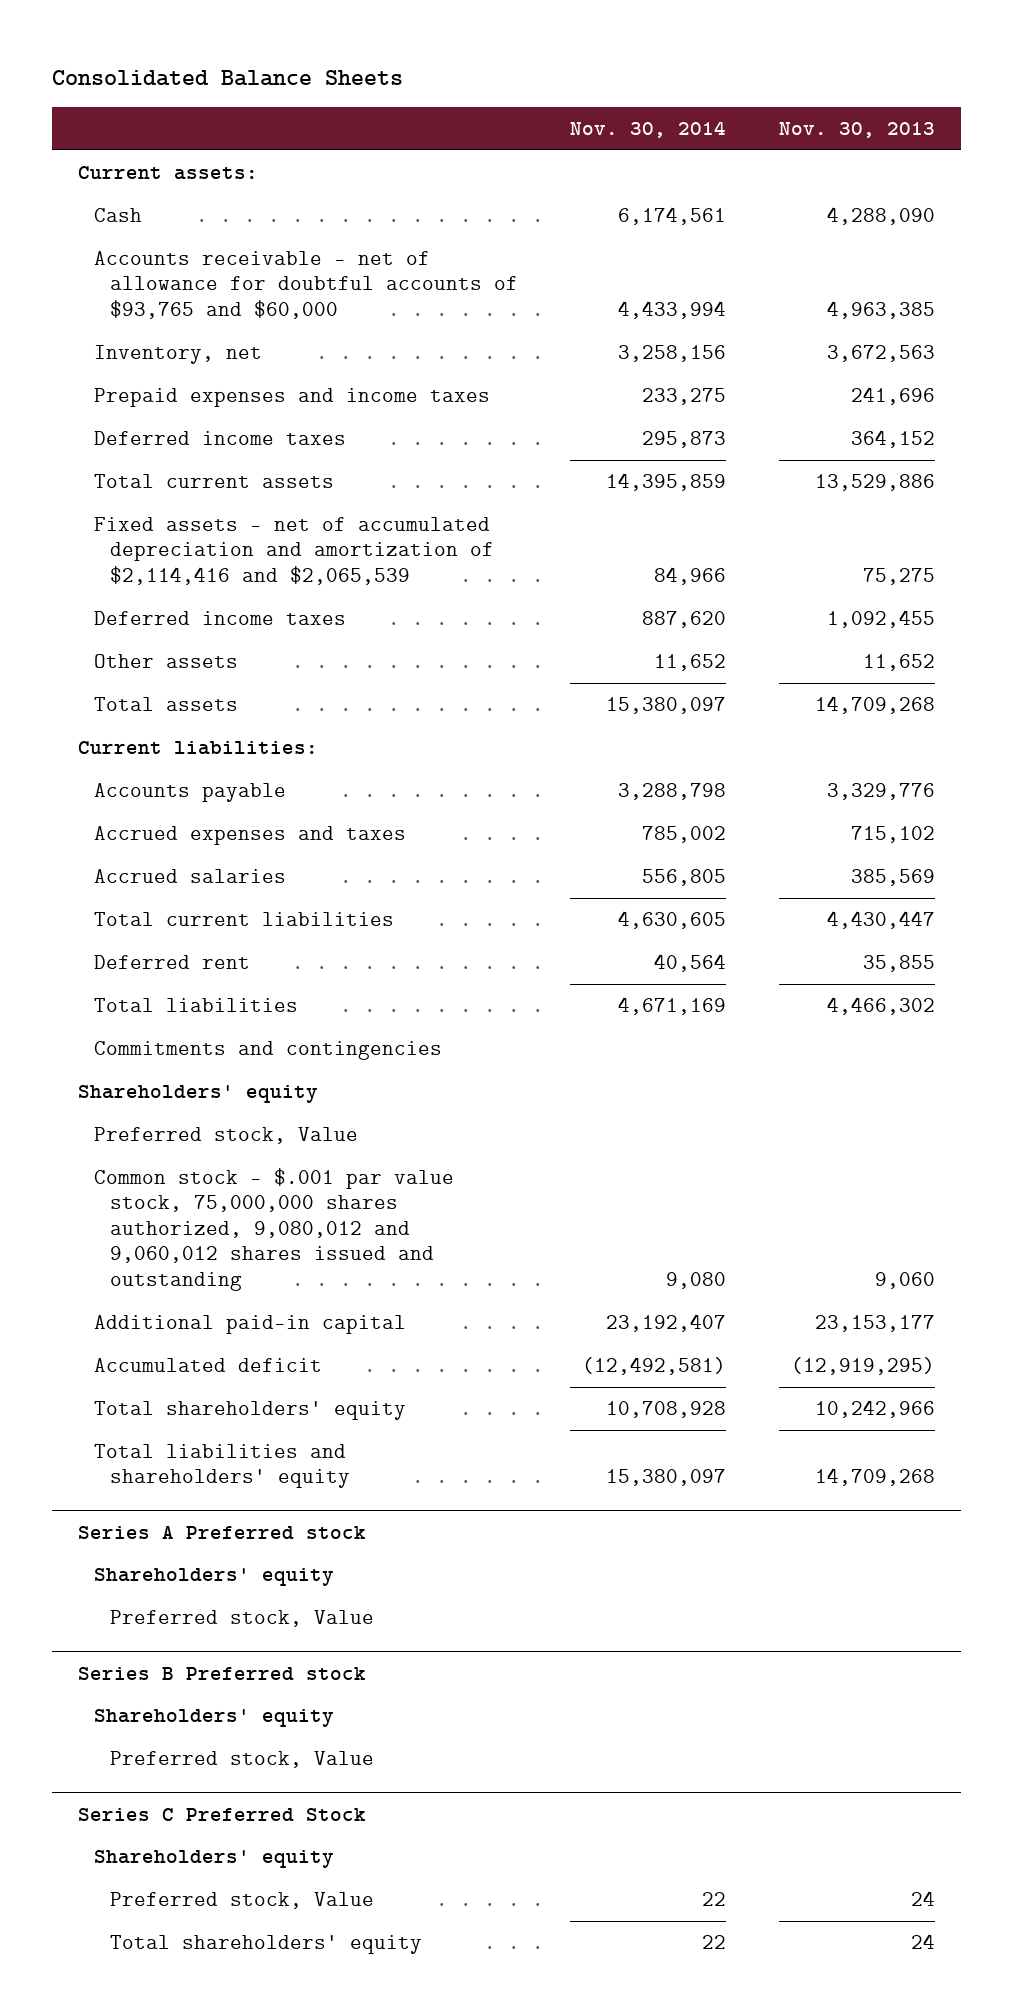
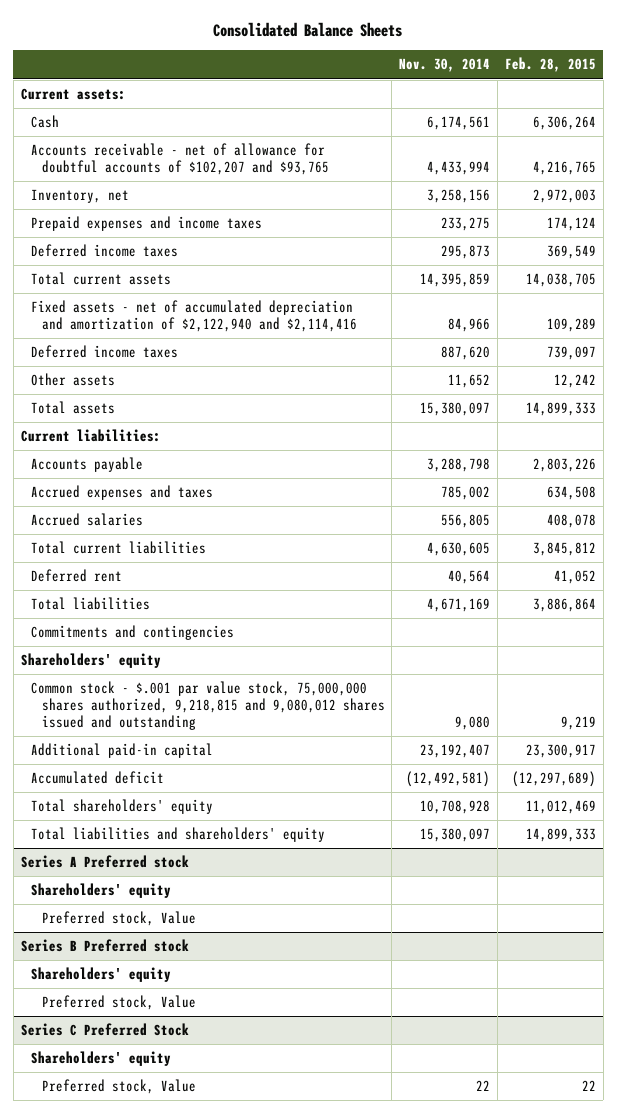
- | Nov. 30, 2014 | Nov. 30, 2013
+ | Nov. 30, 2014 | Feb. 28, 2015
- Accounts receivable - net of allowance for doubtful accounts of $93,765 and $60,000 | 4,433,994 | 4,963,385
+ Accounts receivable - net of allowance for doubtful accounts of $102,207 and $93,765 | 4,433,994 | 4,216,765
- Fixed assets - net of accumulated depreciation and amortization of $2,114,416 and $2,065,539 | 84,966 | 75,275
+ Fixed assets - net of accumulated depreciation and amortization of $2,122,940 and $2,114,416 | 84,966 | 109,289
- Preferred stock, Value
- Common stock - $.001 par value stock, 75,000,000 shares authorized, 9,080,012 and 9,060,012 shares issued and outstanding | 9,080 | 9,060
+ Common stock - $.001 par value stock, 75,000,000 shares authorized, 9,218,815 and 9,080,012 shares issued and outstanding | 9,080 | 9,219
@ Series C Preferred Stock
- Total shareholders' equity | 22 | 24

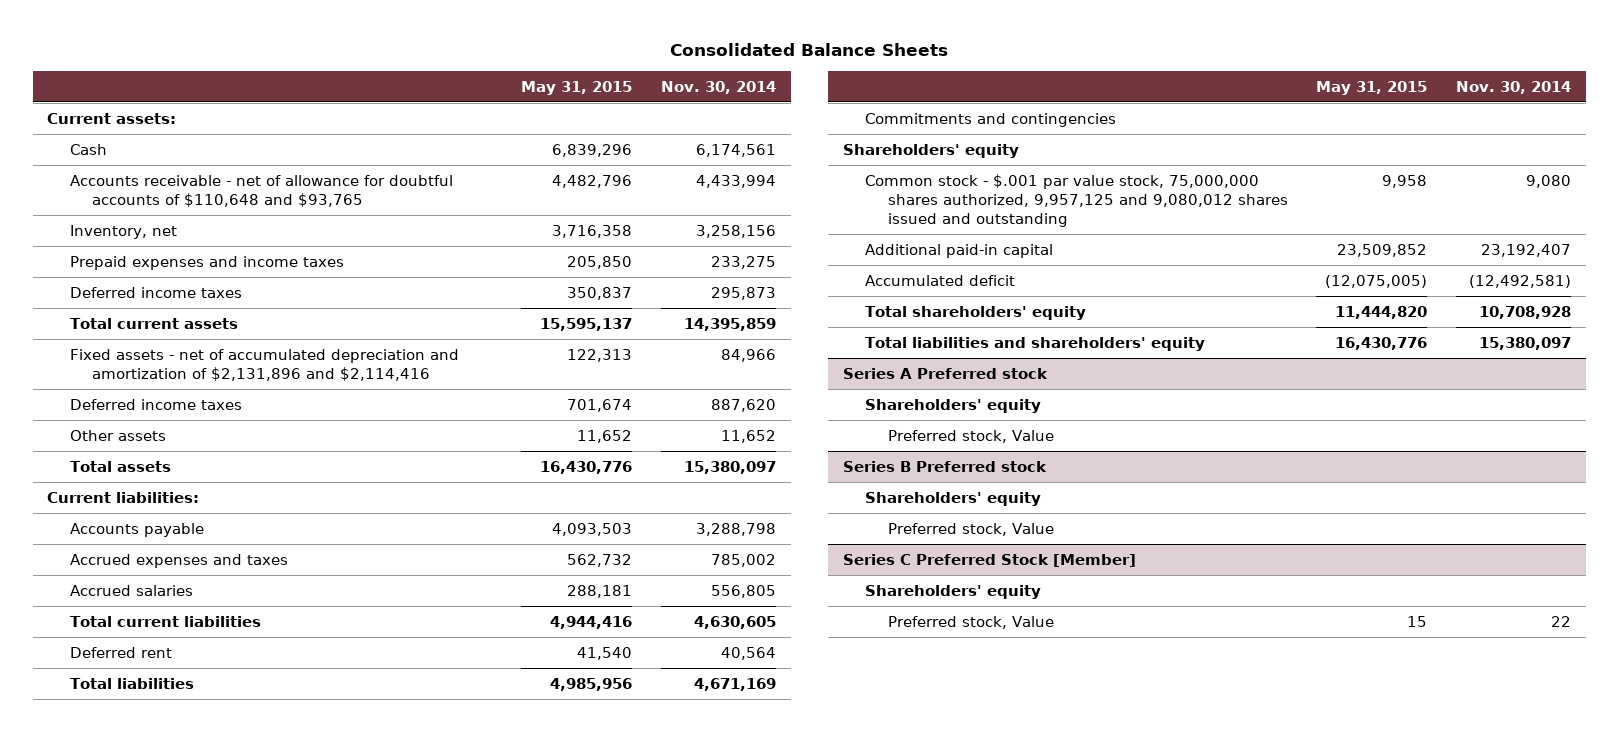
- | Nov. 30, 2014 | Feb. 28, 2015
+ | May 31, 2015 | Nov. 30, 2014
- Accounts receivable - net of allowance for doubtful accounts of $102,207 and $93,765 | 4,433,994 | 4,216,765
+ Accounts receivable - net of allowance for doubtful accounts of $110,648 and $93,765 | 4,482,796 | 4,433,994
- Fixed assets - net of accumulated depreciation and amortization of $2,122,940 and $2,114,416 | 84,966 | 109,289
+ Fixed assets - net of accumulated depreciation and amortization of $2,131,896 and $2,114,416 | 122,313 | 84,966
- Common stock - $.001 par value stock, 75,000,000 shares authorized, 9,218,815 and 9,080,012 shares issued and outstanding | 9,080 | 9,219
+ Common stock - $.001 par value stock, 75,000,000 shares authorized, 9,957,125 and 9,080,012 shares issued and outstanding | 9,958 | 9,080
- Series C Preferred Stock
+ Series C Preferred Stock [Member]

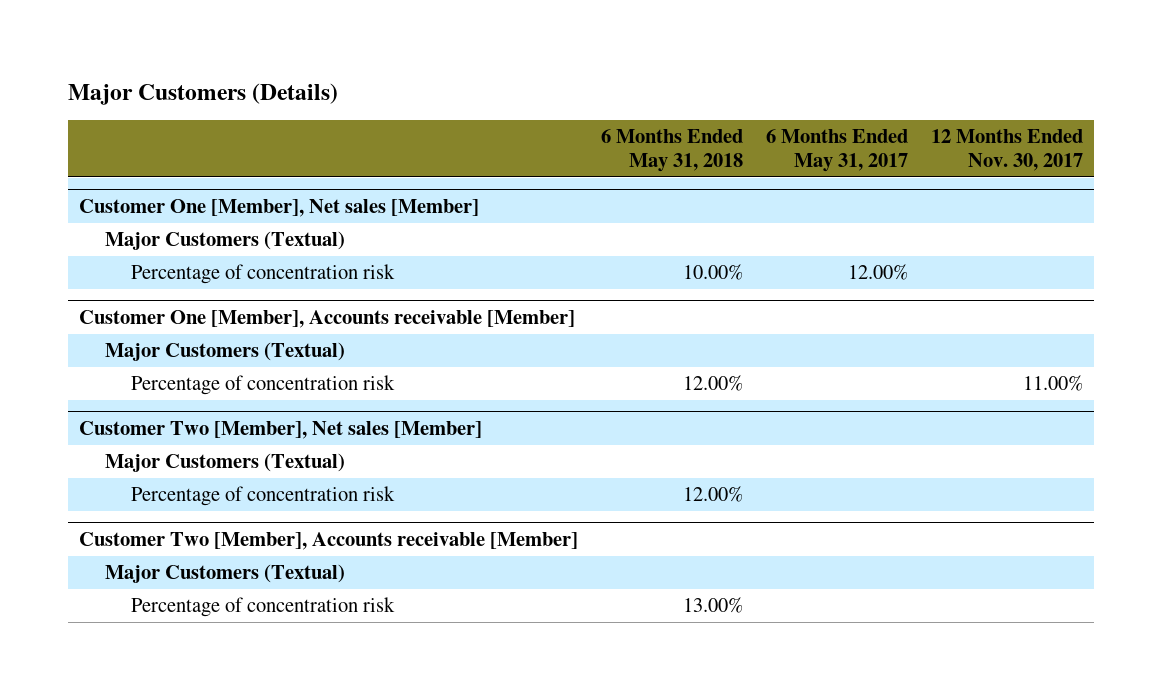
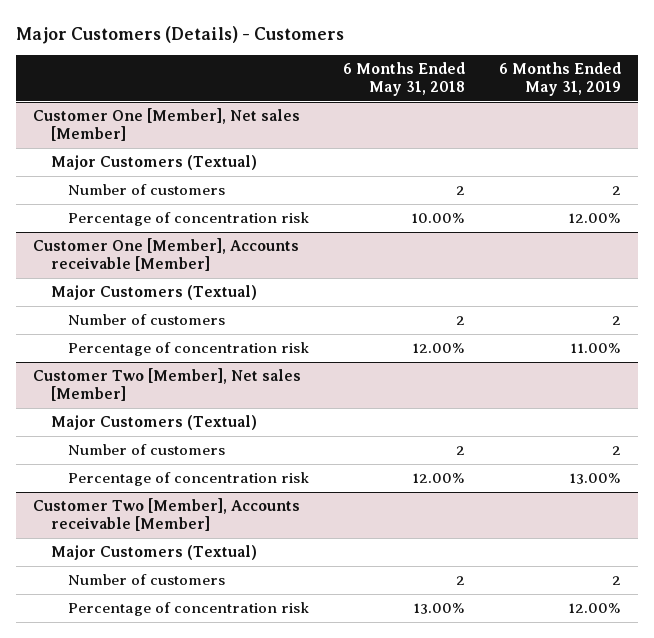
- Major Customers (Details)
+ Major Customers (Details) - Customers
- | 6 Months Ended May 31, 2018 | 6 Months Ended May 31, 2017 | 12 Months Ended Nov. 30, 2017
+ | 6 Months Ended May 31, 2018 | 6 Months Ended May 31, 2019
@ Customer One [Member], Net sales [Member]
+ Number of customers | 2 | 2
@ Customer One [Member], Accounts receivable [Member]
+ Number of customers | 2 | 2
@ Customer Two [Member], Net sales [Member]
+ Number of customers | 2 | 2
@ Customer Two [Member], Accounts receivable [Member]
+ Number of customers | 2 | 2

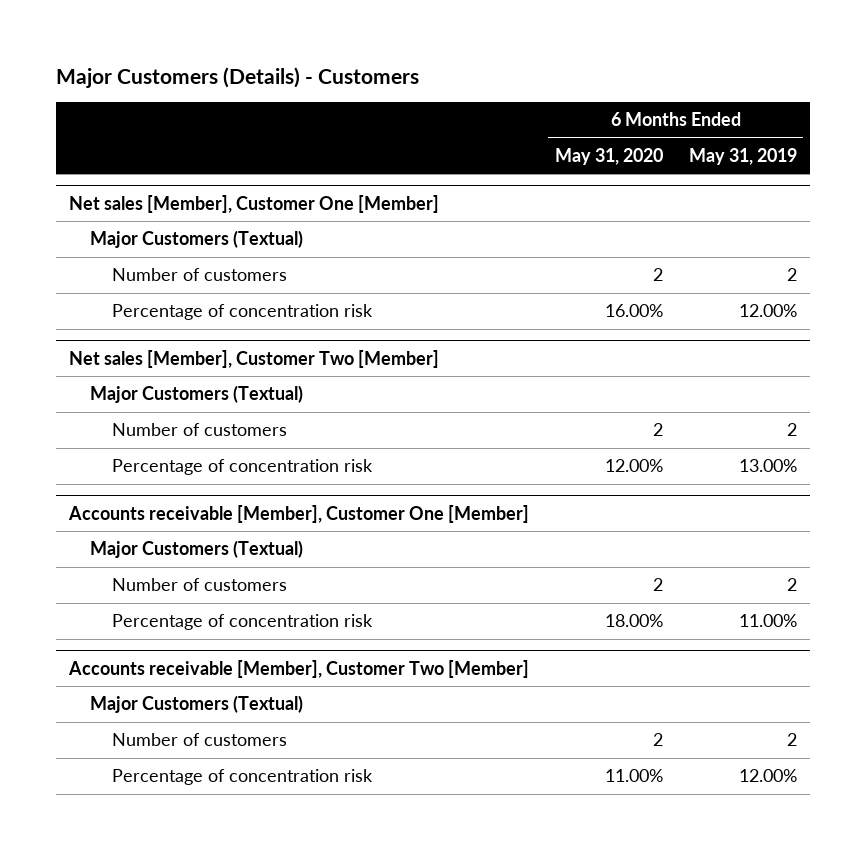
- | 6 Months Ended May 31, 2018 | 6 Months Ended May 31, 2019
+ | 6 Months Ended May 31, 2020 | 6 Months Ended May 31, 2019
- Customer One [Member], Net sales [Member]
+ Net sales [Member], Customer One [Member]
- Customer One [Member], Accounts receivable [Member]
+ Net sales [Member], Customer Two [Member]
- Percentage of concentration risk | 12.00% | 11.00%
- Customer Two [Member], Net sales [Member]
+ Percentage of concentration risk | 12.00% | 13.00%
+ Accounts receivable [Member], Customer One [Member]
- Percentage of concentration risk | 12.00% | 13.00%
- Customer Two [Member], Accounts receivable [Member]
+ Percentage of concentration risk | 18.00% | 11.00%
+ Accounts receivable [Member], Customer Two [Member]

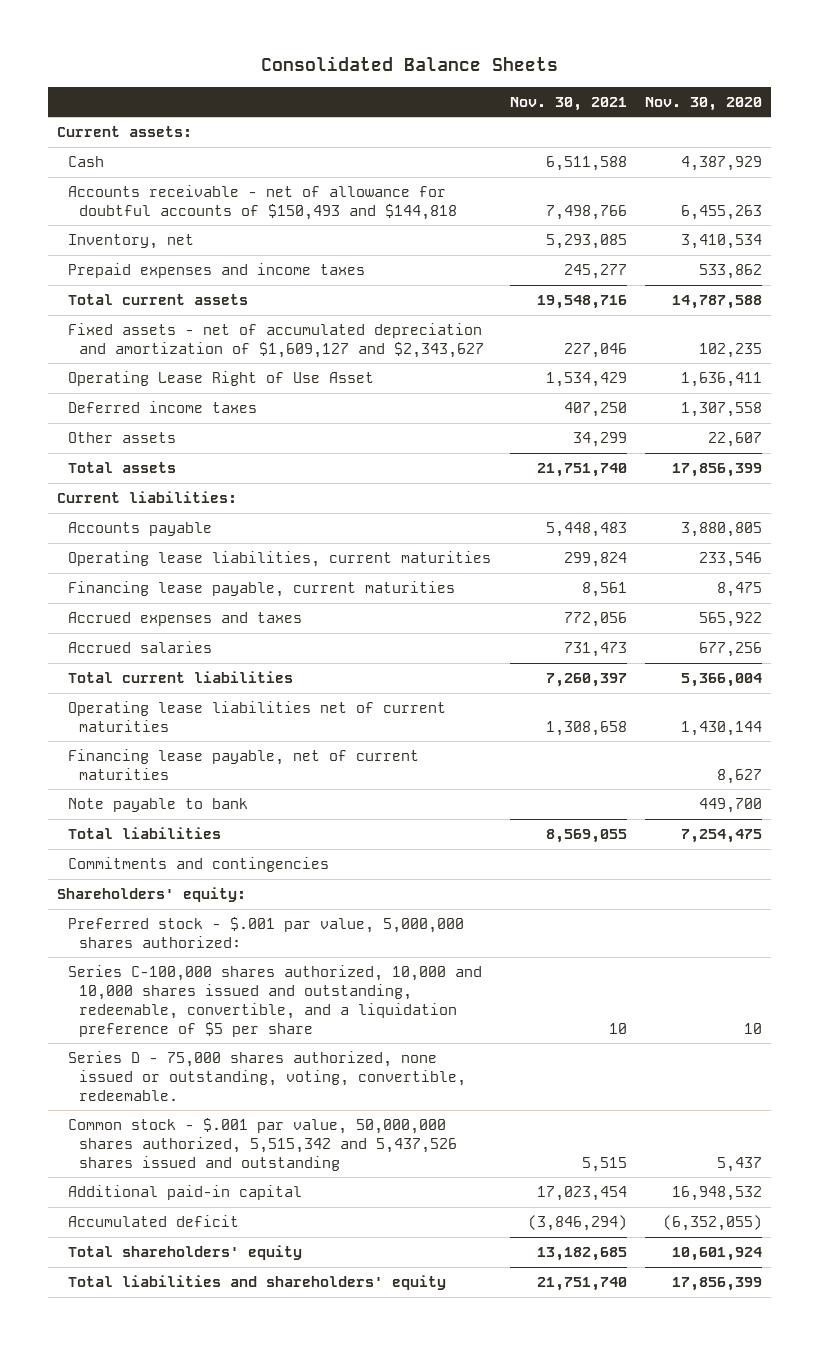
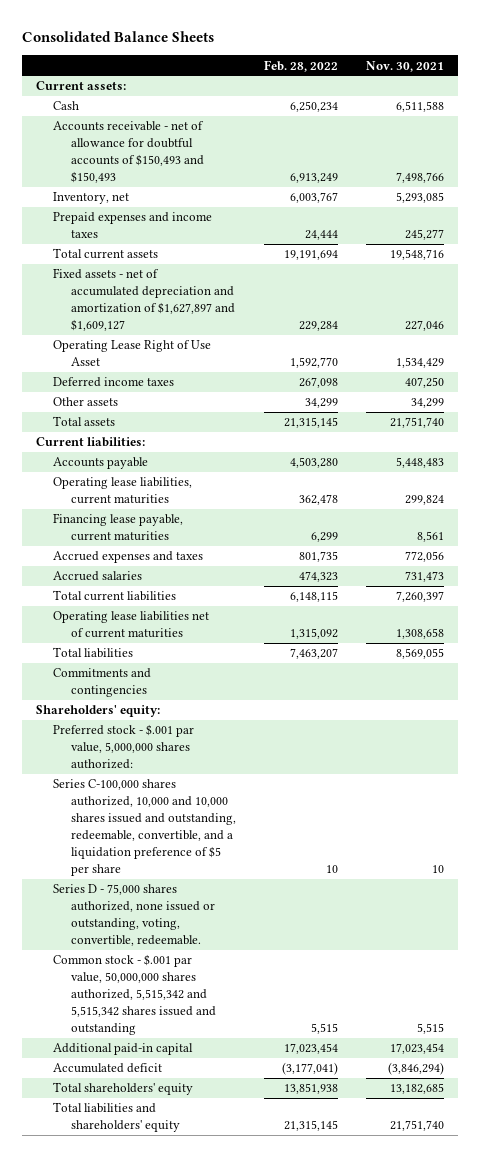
- | Nov. 30, 2021 | Nov. 30, 2020
+ | Feb. 28, 2022 | Nov. 30, 2021
- Accounts receivable - net of allowance for doubtful accounts of $150,493 and $144,818 | 7,498,766 | 6,455,263
+ Accounts receivable - net of allowance for doubtful accounts of $150,493 and $150,493 | 6,913,249 | 7,498,766
- Fixed assets - net of accumulated depreciation and amortization of $1,609,127 and $2,343,627 | 227,046 | 102,235
+ Fixed assets - net of accumulated depreciation and amortization of $1,627,897 and $1,609,127 | 229,284 | 227,046
- Financing lease payable, net of current maturities | | 8,627
- Note payable to bank | | 449,700
- Common stock - $.001 par value, 50,000,000 shares authorized, 5,515,342 and 5,437,526 shares issued and outstanding | 5,515 | 5,437
+ Common stock - $.001 par value, 50,000,000 shares authorized, 5,515,342 and 5,515,342 shares issued and outstanding | 5,515 | 5,515

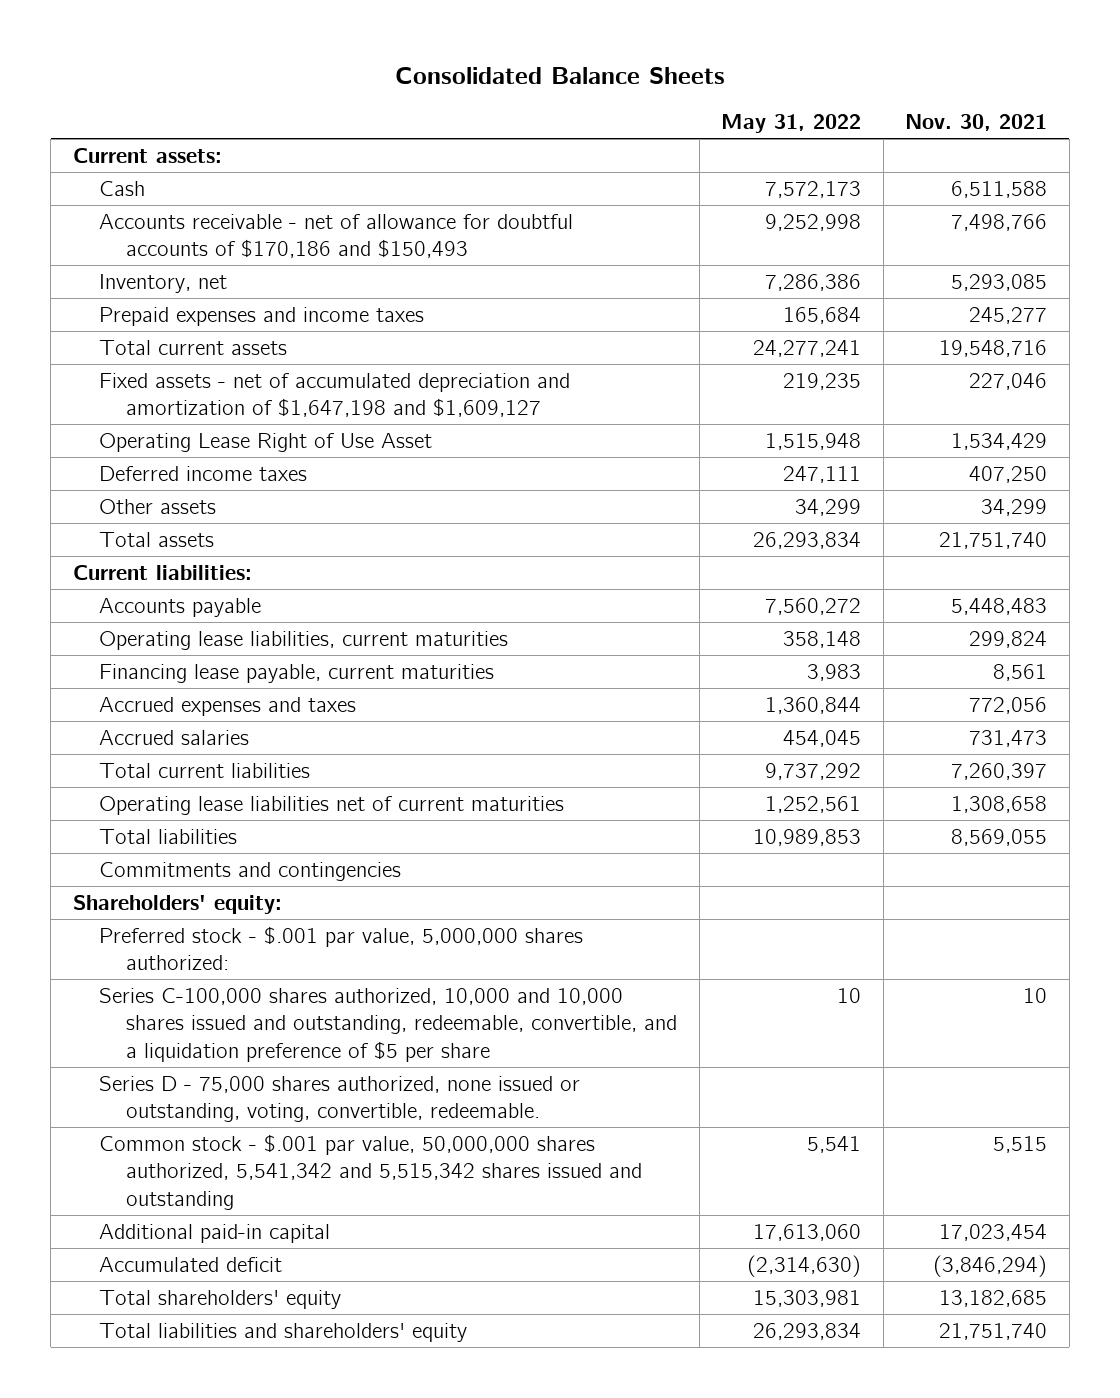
- | Feb. 28, 2022 | Nov. 30, 2021
+ | May 31, 2022 | Nov. 30, 2021
- Accounts receivable - net of allowance for doubtful accounts of $150,493 and $150,493 | 6,913,249 | 7,498,766
+ Accounts receivable - net of allowance for doubtful accounts of $170,186 and $150,493 | 9,252,998 | 7,498,766
- Fixed assets - net of accumulated depreciation and amortization of $1,627,897 and $1,609,127 | 229,284 | 227,046
+ Fixed assets - net of accumulated depreciation and amortization of $1,647,198 and $1,609,127 | 219,235 | 227,046
- Common stock - $.001 par value, 50,000,000 shares authorized, 5,515,342 and 5,515,342 shares issued and outstanding | 5,515 | 5,515
+ Common stock - $.001 par value, 50,000,000 shares authorized, 5,541,342 and 5,515,342 shares issued and outstanding | 5,541 | 5,515

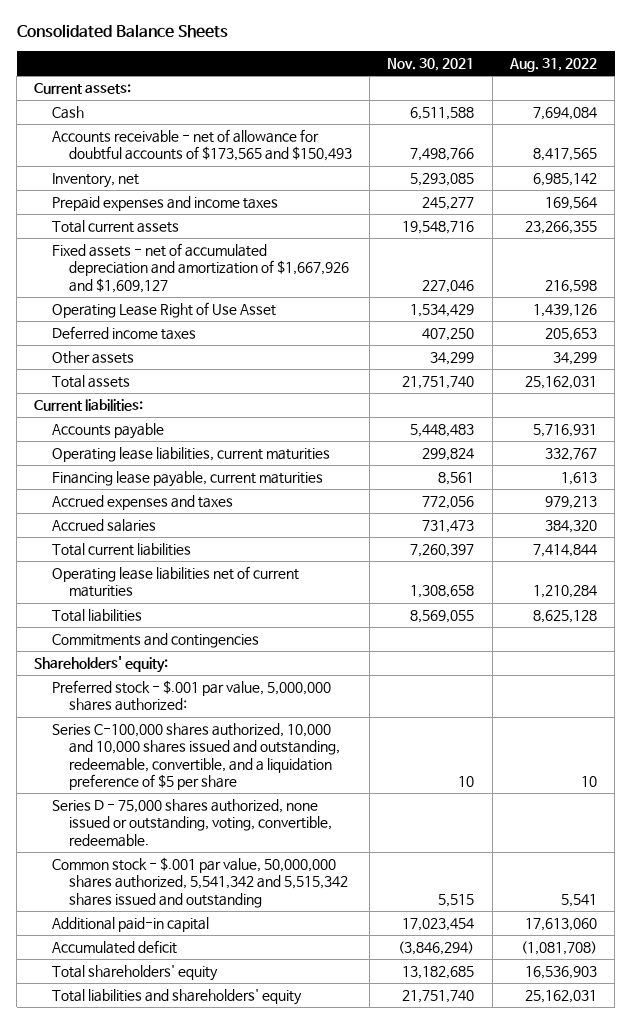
- | May 31, 2022 | Nov. 30, 2021
+ | Nov. 30, 2021 | Aug. 31, 2022
- Accounts receivable - net of allowance for doubtful accounts of $170,186 and $150,493 | 9,252,998 | 7,498,766
+ Accounts receivable - net of allowance for doubtful accounts of $173,565 and $150,493 | 7,498,766 | 8,417,565
- Fixed assets - net of accumulated depreciation and amortization of $1,647,198 and $1,609,127 | 219,235 | 227,046
+ Fixed assets - net of accumulated depreciation and amortization of $1,667,926 and $1,609,127 | 227,046 | 216,598

